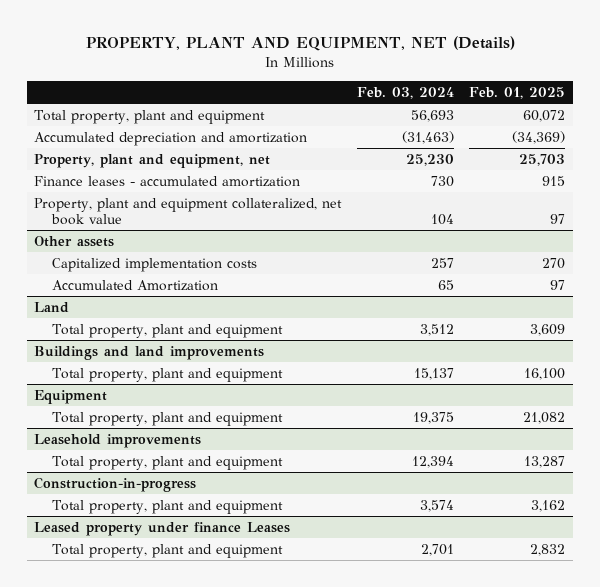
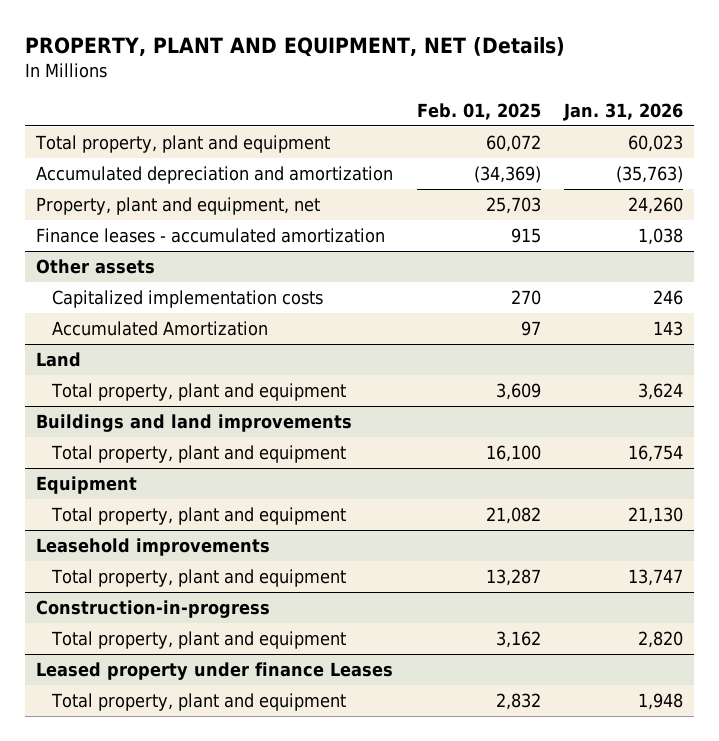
- | Feb. 03, 2024 | Feb. 01, 2025
+ | Feb. 01, 2025 | Jan. 31, 2026
- Property, plant and equipment collateralized, net book value | 104 | 97

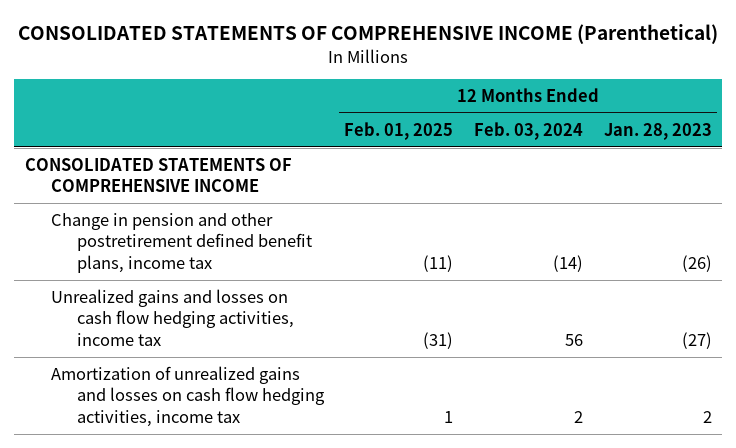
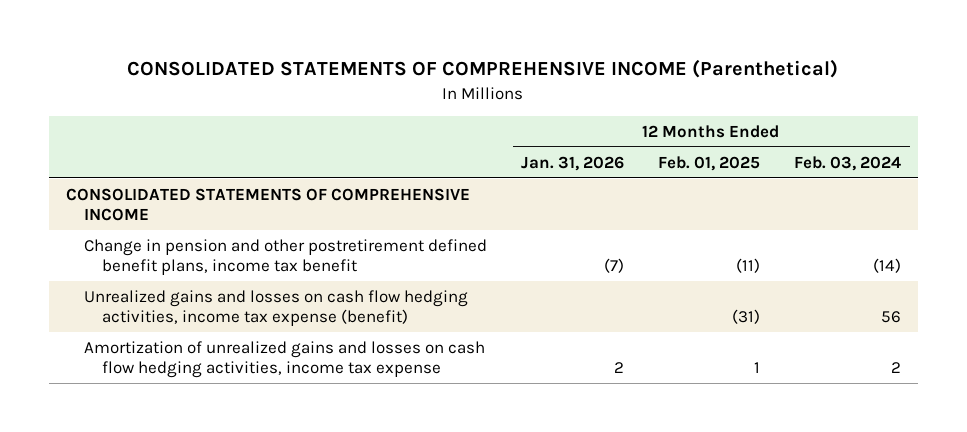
- | 12 Months Ended Feb. 01, 2025 | 12 Months Ended Feb. 03, 2024 | 12 Months Ended Jan. 28, 2023
+ | 12 Months Ended Jan. 31, 2026 | 12 Months Ended Feb. 01, 2025 | 12 Months Ended Feb. 03, 2024
- Change in pension and other postretirement defined benefit plans, income tax | (11) | (14) | (26)
- Unrealized gains and losses on cash flow hedging activities, income tax | (31) | 56 | (27)
- Amortization of unrealized gains and losses on cash flow hedging activities, income tax | 1 | 2 | 2
+ Change in pension and other postretirement defined benefit plans, income tax benefit | (7) | (11) | (14)
+ Unrealized gains and losses on cash flow hedging activities, income tax expense (benefit) | | (31) | 56
+ Amortization of unrealized gains and losses on cash flow hedging activities, income tax expense | 2 | 1 | 2

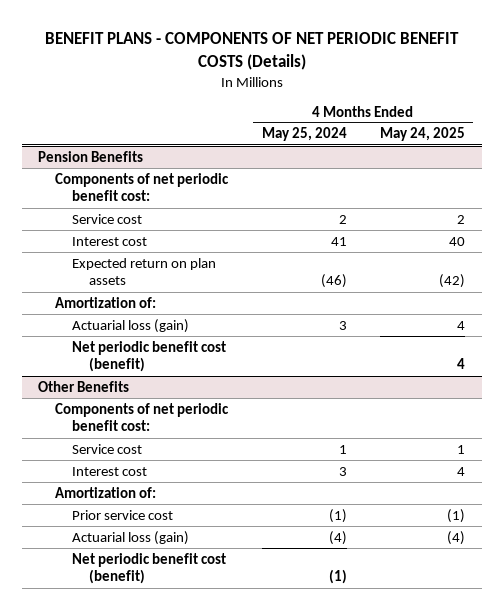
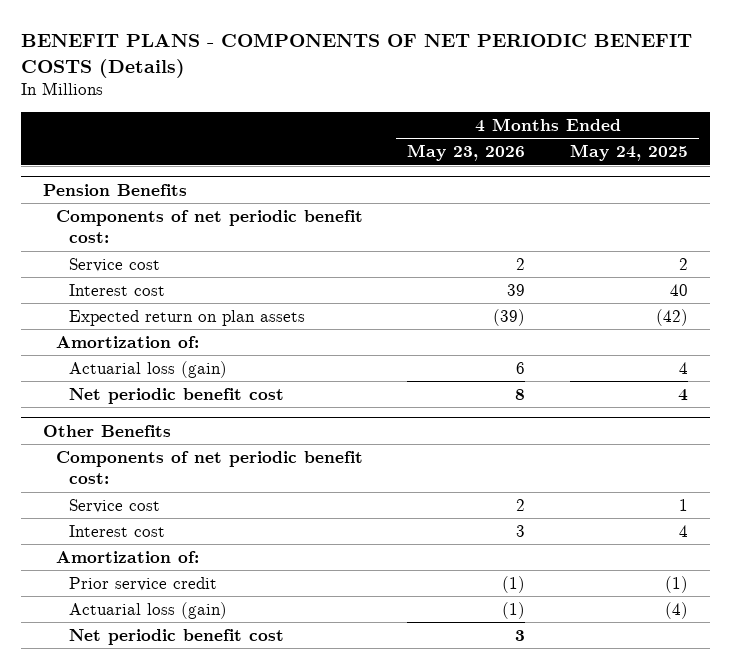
- | 4 Months Ended May 25, 2024 | 4 Months Ended May 24, 2025
+ | 4 Months Ended May 23, 2026 | 4 Months Ended May 24, 2025
@ Pension Benefits
- Net periodic benefit cost (benefit) | | 4
+ Net periodic benefit cost | 8 | 4
@ Other Benefits
- Prior service cost | (1) | (1)
+ Prior service credit | (1) | (1)
- Net periodic benefit cost (benefit) | (1) |
+ Net periodic benefit cost | 3 |

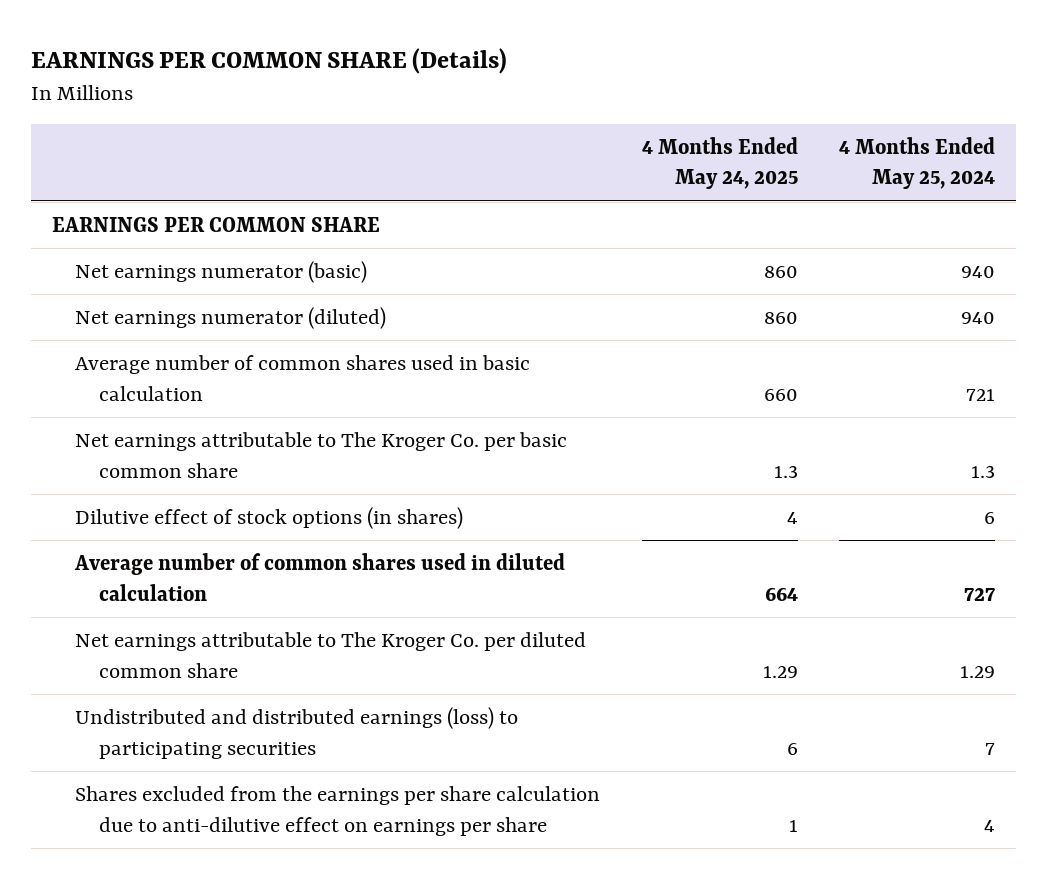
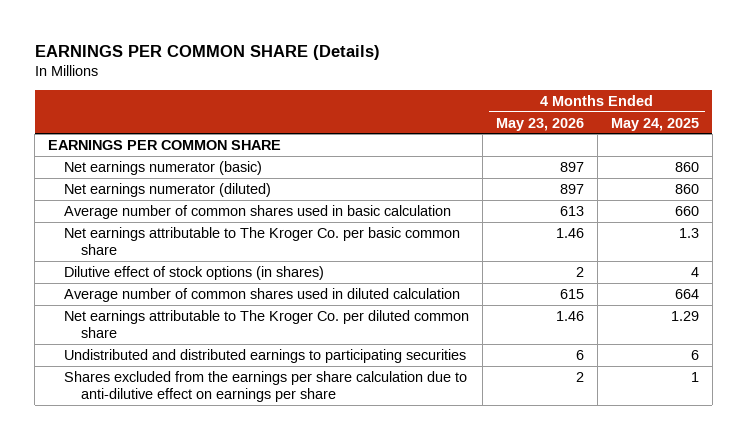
- | 4 Months Ended May 24, 2025 | 4 Months Ended May 25, 2024
+ | 4 Months Ended May 23, 2026 | 4 Months Ended May 24, 2025
- Undistributed and distributed earnings (loss) to participating securities | 6 | 7
+ Undistributed and distributed earnings to participating securities | 6 | 6

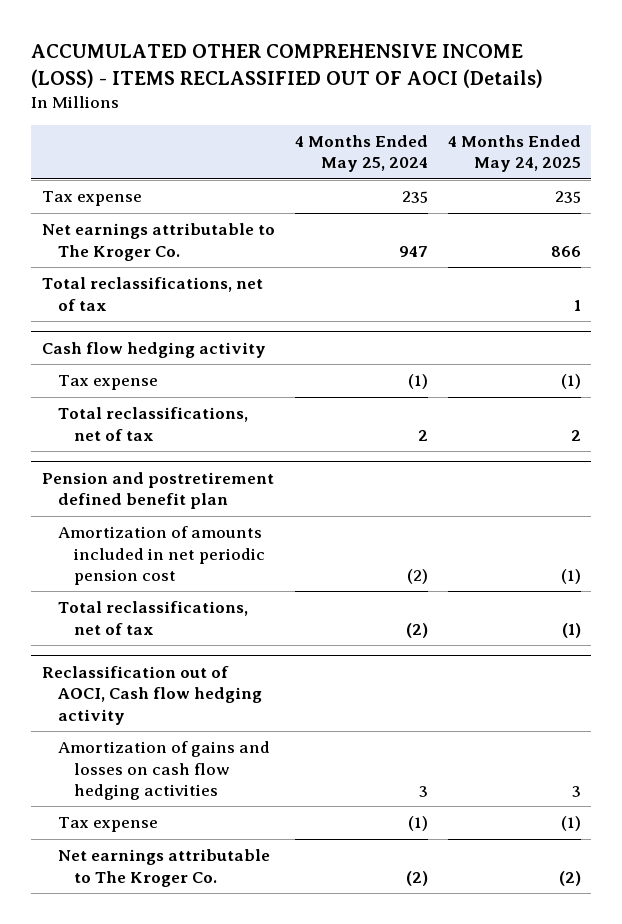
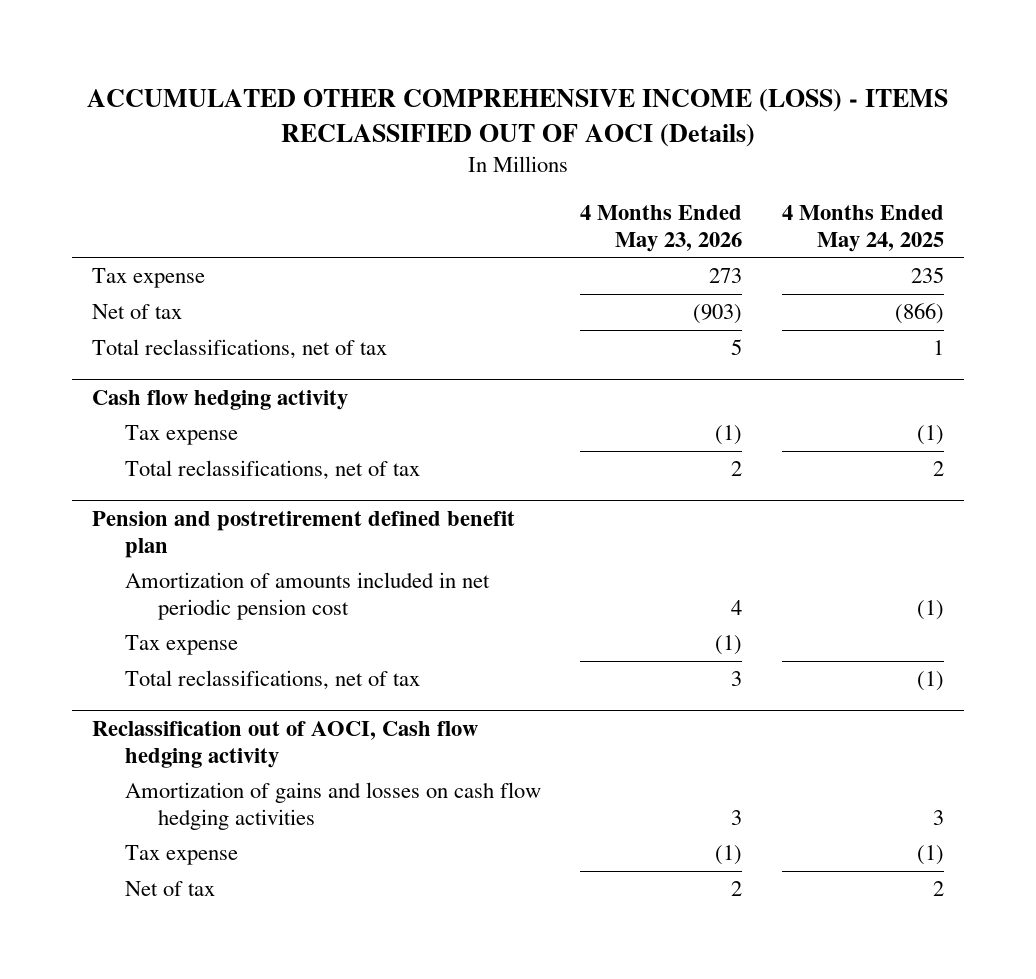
- | 4 Months Ended May 25, 2024 | 4 Months Ended May 24, 2025
+ | 4 Months Ended May 23, 2026 | 4 Months Ended May 24, 2025
- Net earnings attributable to The Kroger Co. | 947 | 866
+ Net of tax | (903) | (866)
@ Pension and postretirement defined benefit plan
+ Tax expense | (1) |
@ Reclassification out of AOCI, Cash flow hedging activity
- Net earnings attributable to The Kroger Co. | (2) | (2)
+ Net of tax | 2 | 2

